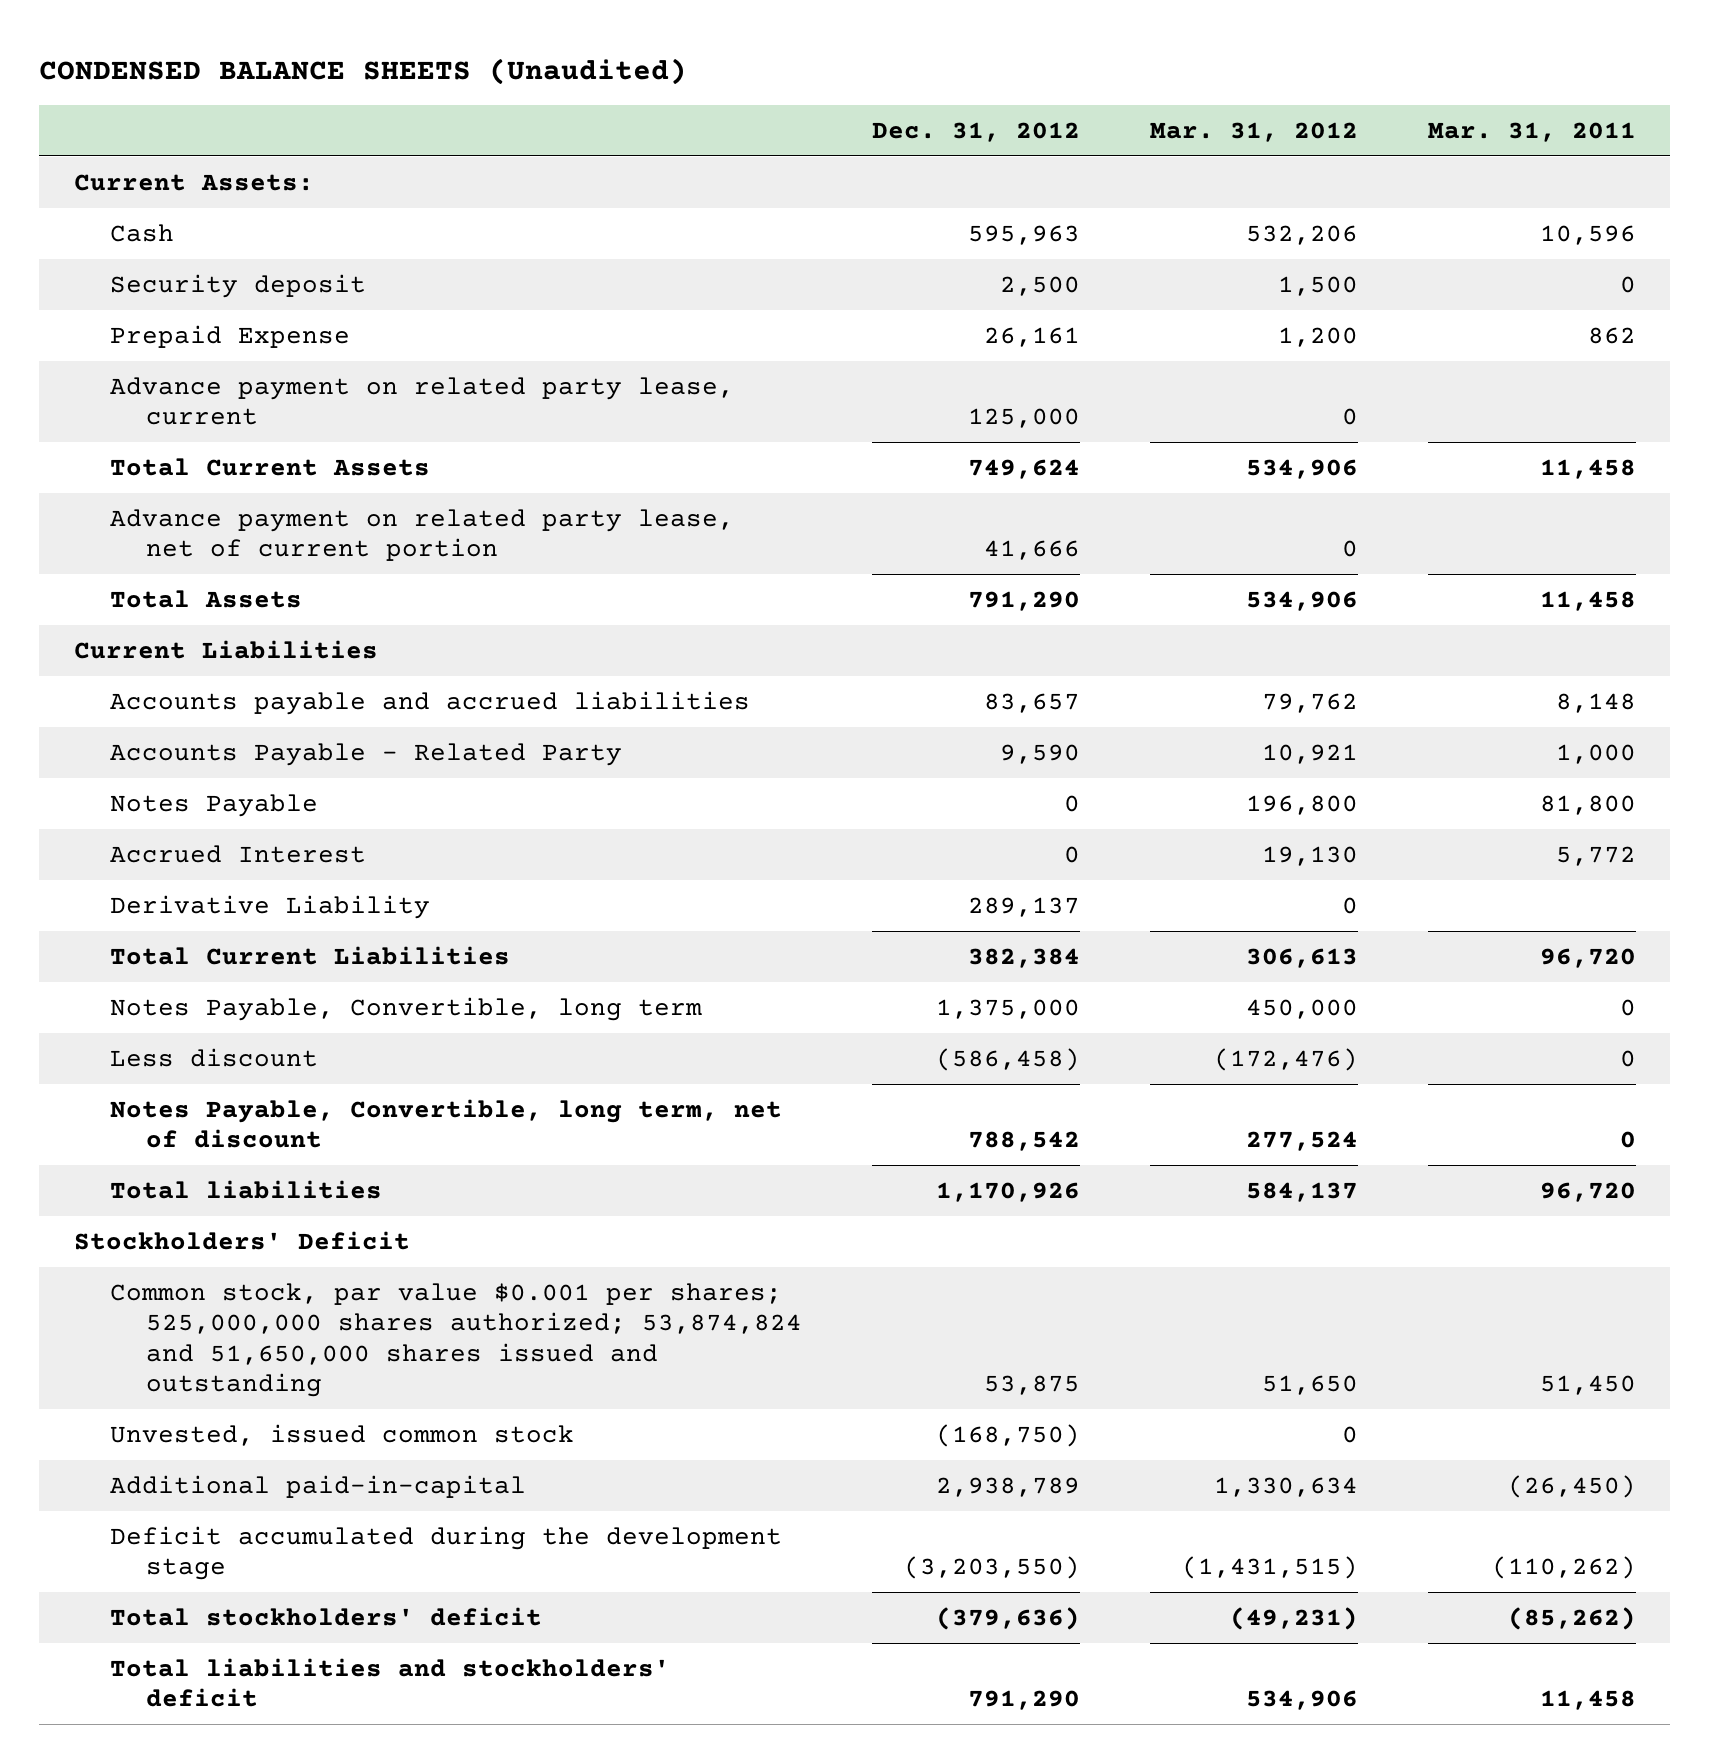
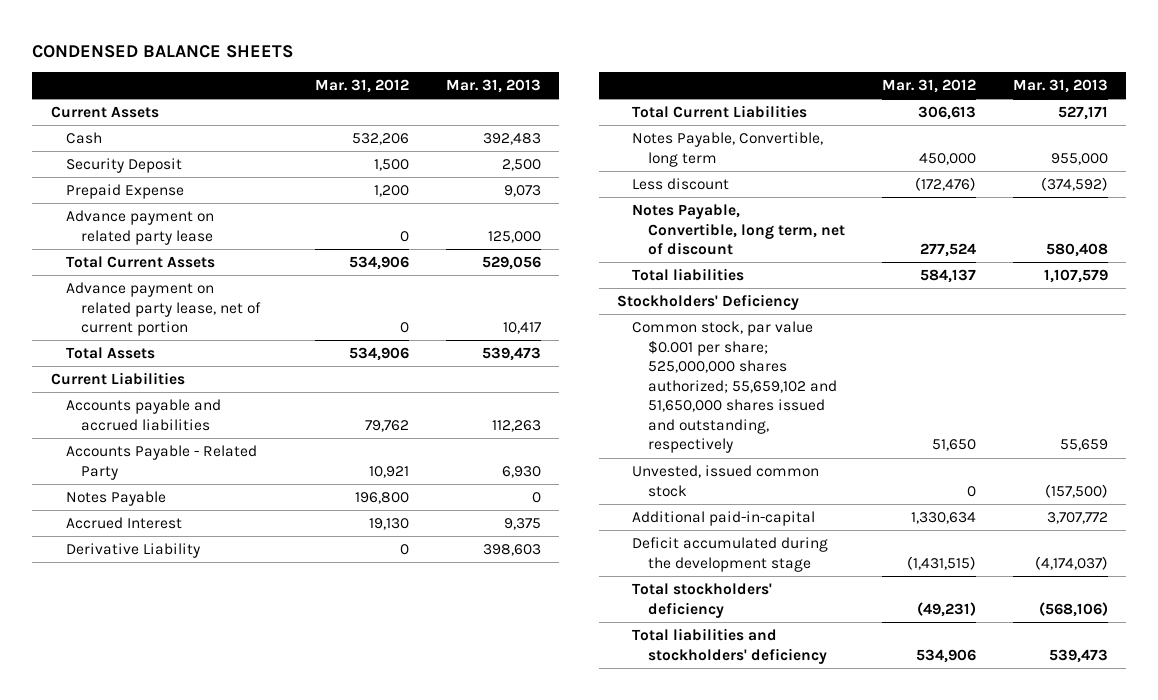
- CONDENSED BALANCE SHEETS (Unaudited)
+ CONDENSED BALANCE SHEETS
- | Dec. 31, 2012 | Mar. 31, 2012 | Mar. 31, 2011
+ | Mar. 31, 2012 | Mar. 31, 2013
- Current Assets:
+ Current Assets
- Security deposit | 2,500 | 1,500 | 0
+ Security Deposit | 1,500 | 2,500
- Advance payment on related party lease, current | 125,000 | 0 |
+ Advance payment on related party lease | 0 | 125,000
- Stockholders' Deficit
- Common stock, par value $0.001 per shares; 525,000,000 shares authorized; 53,874,824 and 51,650,000 shares issued and outstanding | 53,875 | 51,650 | 51,450
+ Stockholders' Deficiency
+ Common stock, par value $0.001 per share; 525,000,000 shares authorized; 55,659,102 and 51,650,000 shares issued and outstanding, respectively | 51,650 | 55,659
- Total stockholders' deficit | (379,636) | (49,231) | (85,262)
- Total liabilities and stockholders' deficit | 791,290 | 534,906 | 11,458
+ Total stockholders' deficiency | (49,231) | (568,106)
+ Total liabilities and stockholders' deficiency | 534,906 | 539,473

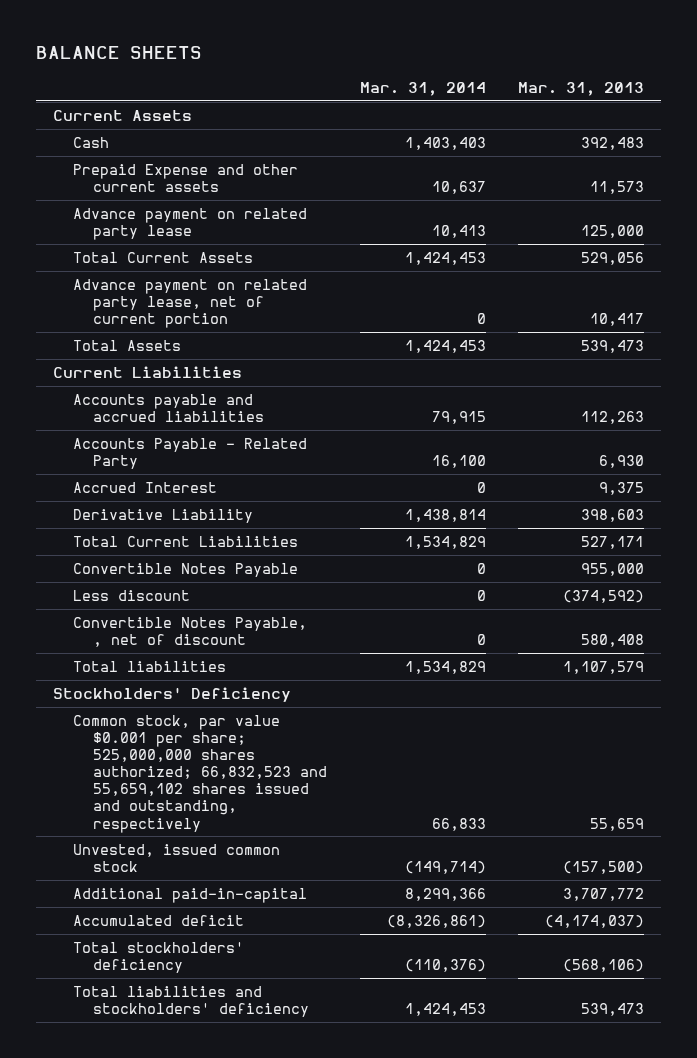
- CONDENSED BALANCE SHEETS
+ BALANCE SHEETS
- | Mar. 31, 2012 | Mar. 31, 2013
+ | Mar. 31, 2014 | Mar. 31, 2013
- Security Deposit | 1,500 | 2,500
- Prepaid Expense | 1,200 | 9,073
+ Prepaid Expense and other current assets | 10,637 | 11,573
- Notes Payable | 196,800 | 0
- Notes Payable, Convertible, long term | 450,000 | 955,000
+ Convertible Notes Payable | 0 | 955,000
- Notes Payable, Convertible, long term, net of discount | 277,524 | 580,408
+ Convertible Notes Payable, , net of discount | 0 | 580,408
- Common stock, par value $0.001 per share; 525,000,000 shares authorized; 55,659,102 and 51,650,000 shares issued and outstanding, respectively | 51,650 | 55,659
+ Common stock, par value $0.001 per share; 525,000,000 shares authorized; 66,832,523 and 55,659,102 shares issued and outstanding, respectively | 66,833 | 55,659
- Deficit accumulated during the development stage | (1,431,515) | (4,174,037)
+ Accumulated deficit | (8,326,861) | (4,174,037)

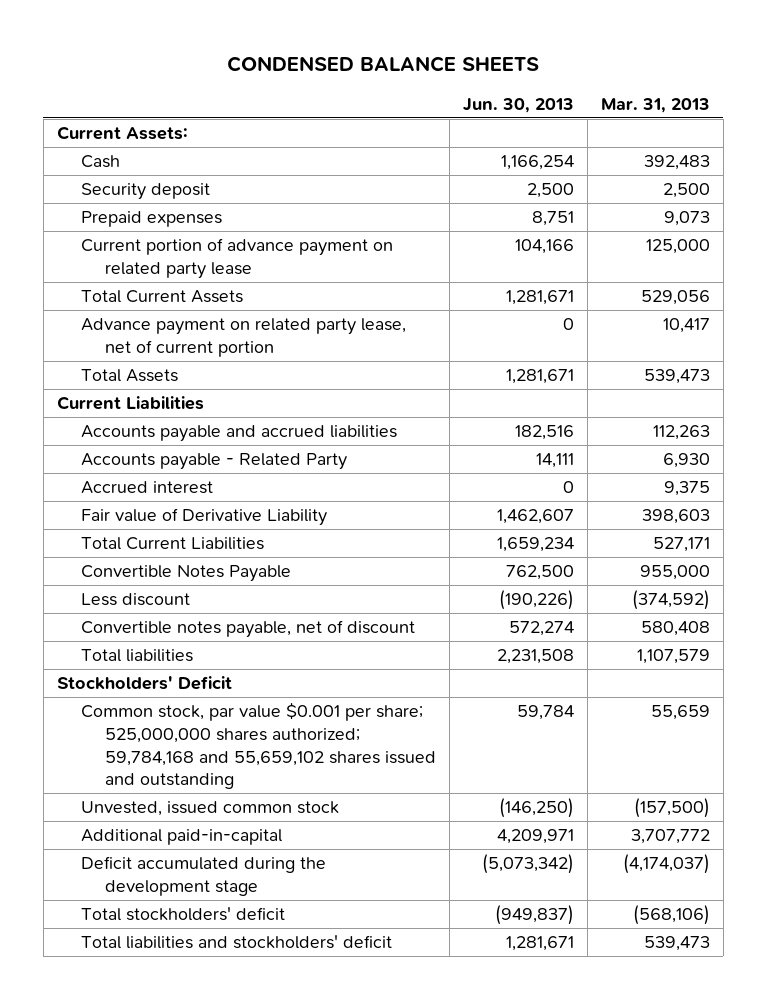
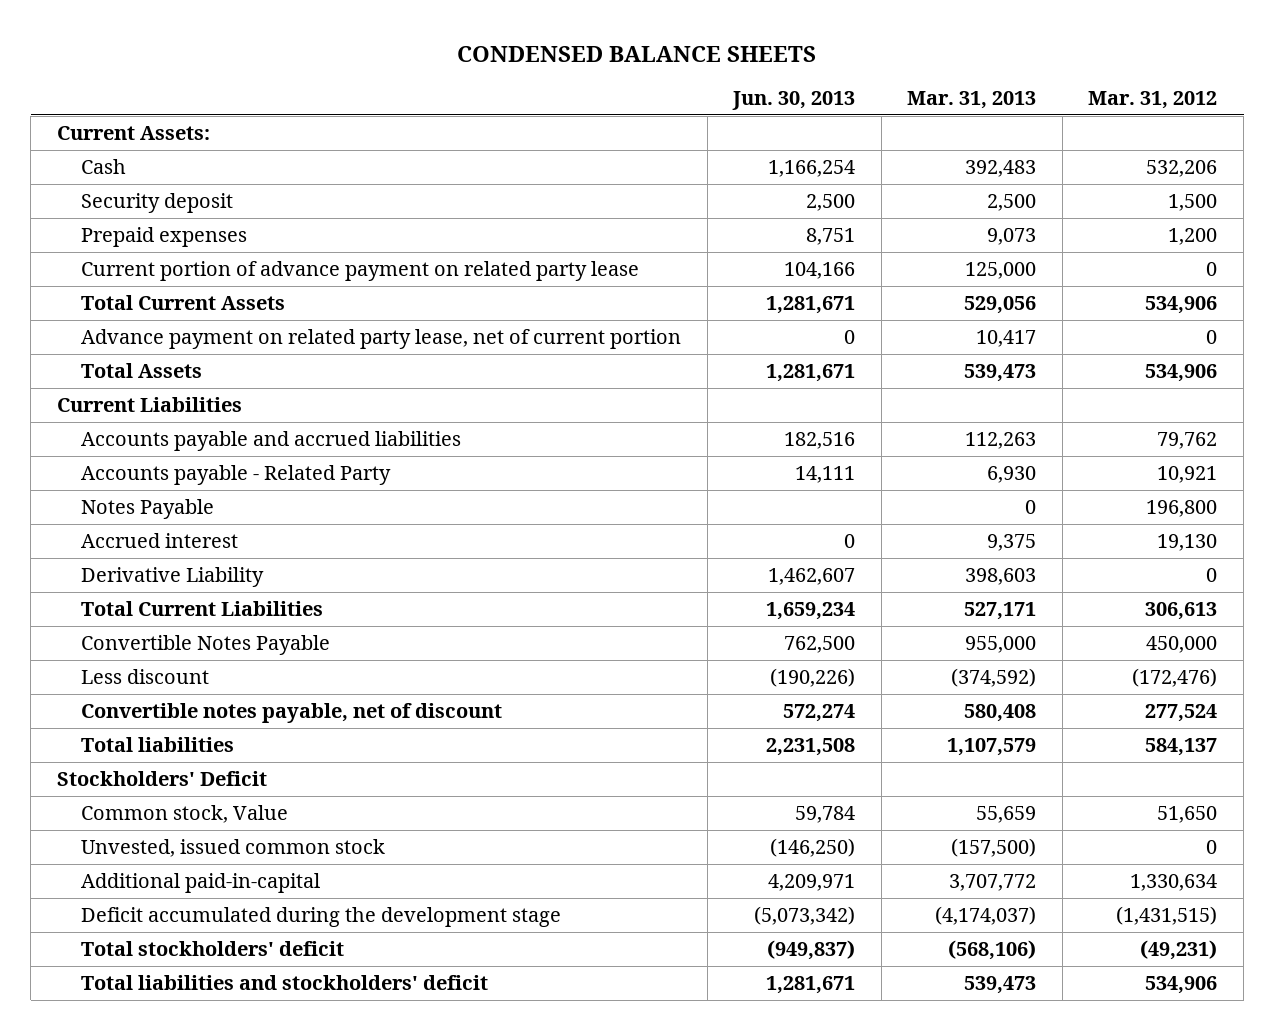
- | Jun. 30, 2013 | Mar. 31, 2013
+ | Jun. 30, 2013 | Mar. 31, 2013 | Mar. 31, 2012
+ Notes Payable | | 0 | 196,800
- Fair value of Derivative Liability | 1,462,607 | 398,603
+ Derivative Liability | 1,462,607 | 398,603 | 0
- Common stock, par value $0.001 per share; 525,000,000 shares authorized; 59,784,168 and 55,659,102 shares issued and outstanding | 59,784 | 55,659
+ Common stock, Value | 59,784 | 55,659 | 51,650

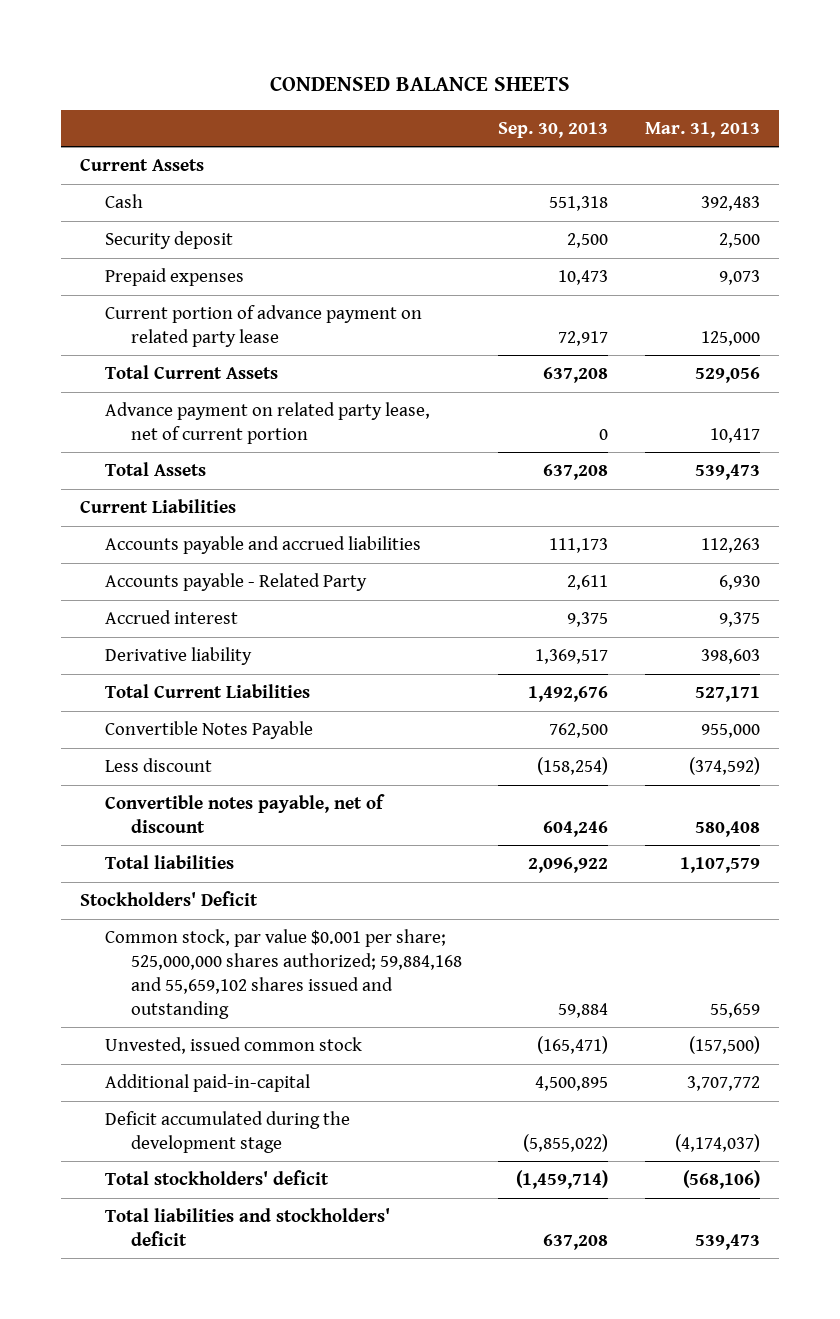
- | Jun. 30, 2013 | Mar. 31, 2013 | Mar. 31, 2012
+ | Sep. 30, 2013 | Mar. 31, 2013
- Current Assets:
+ Current Assets
- Notes Payable | | 0 | 196,800
- Derivative Liability | 1,462,607 | 398,603 | 0
+ Derivative liability | 1,369,517 | 398,603
- Common stock, Value | 59,784 | 55,659 | 51,650
+ Common stock, par value $0.001 per share; 525,000,000 shares authorized; 59,884,168 and 55,659,102 shares issued and outstanding | 59,884 | 55,659

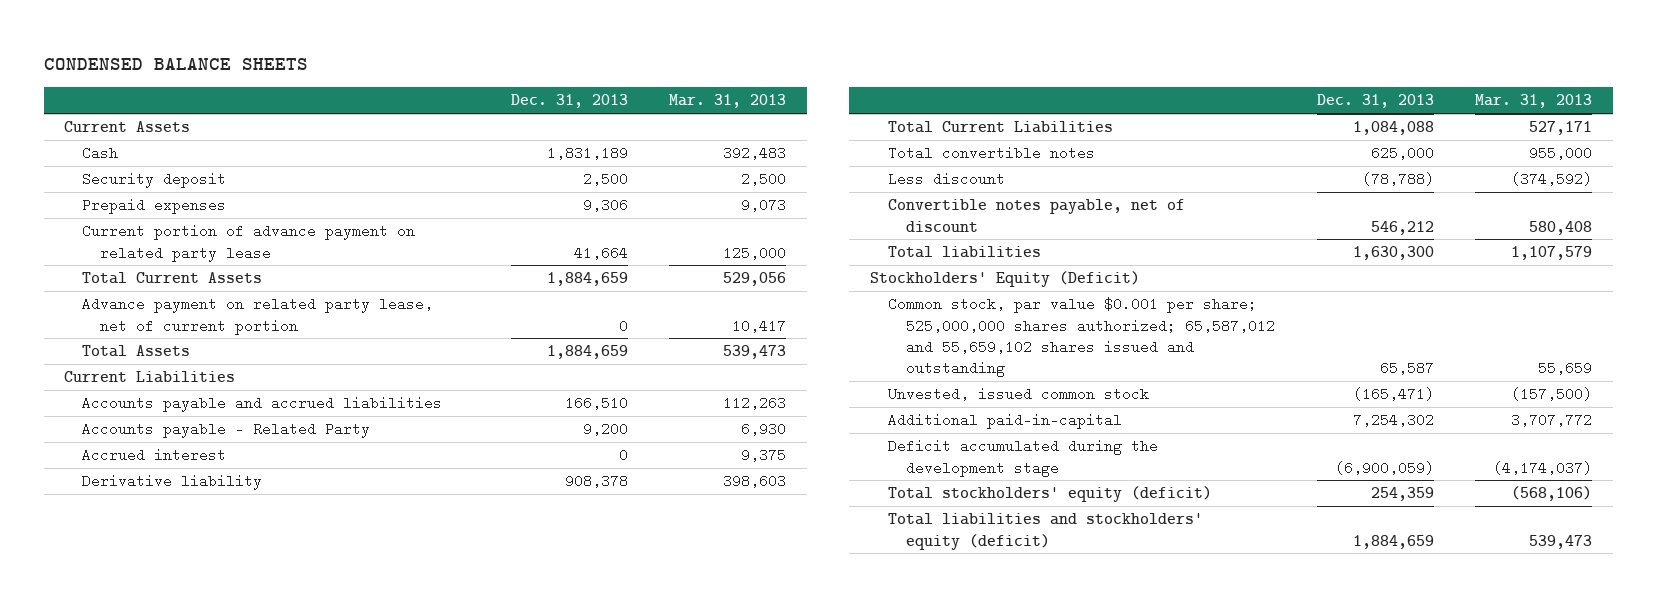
- | Sep. 30, 2013 | Mar. 31, 2013
+ | Dec. 31, 2013 | Mar. 31, 2013
- Convertible Notes Payable | 762,500 | 955,000
+ Total convertible notes | 625,000 | 955,000
- Stockholders' Deficit
- Common stock, par value $0.001 per share; 525,000,000 shares authorized; 59,884,168 and 55,659,102 shares issued and outstanding | 59,884 | 55,659
+ Stockholders' Equity (Deficit)
+ Common stock, par value $0.001 per share; 525,000,000 shares authorized; 65,587,012 and 55,659,102 shares issued and outstanding | 65,587 | 55,659
- Total stockholders' deficit | (1,459,714) | (568,106)
- Total liabilities and stockholders' deficit | 637,208 | 539,473
+ Total stockholders' equity (deficit) | 254,359 | (568,106)
+ Total liabilities and stockholders' equity (deficit) | 1,884,659 | 539,473

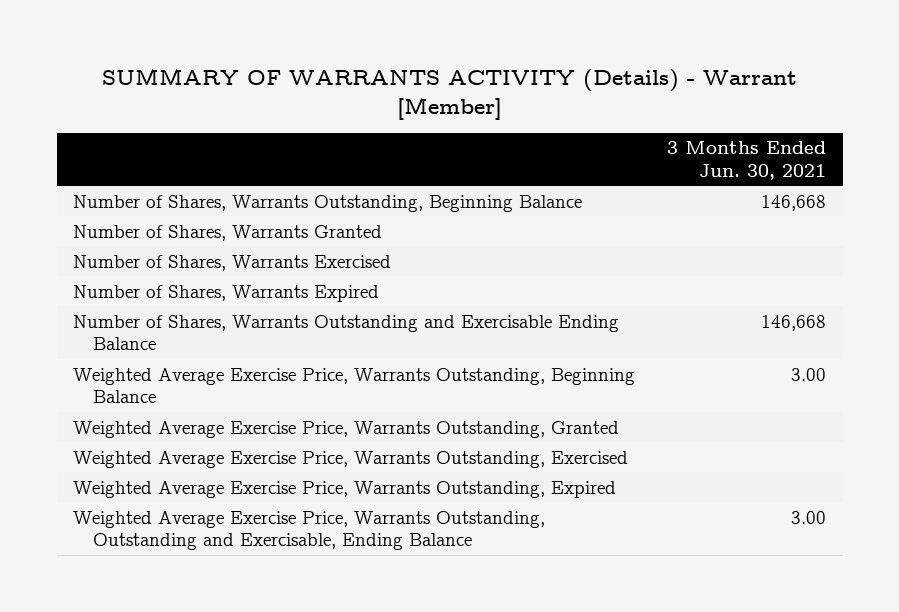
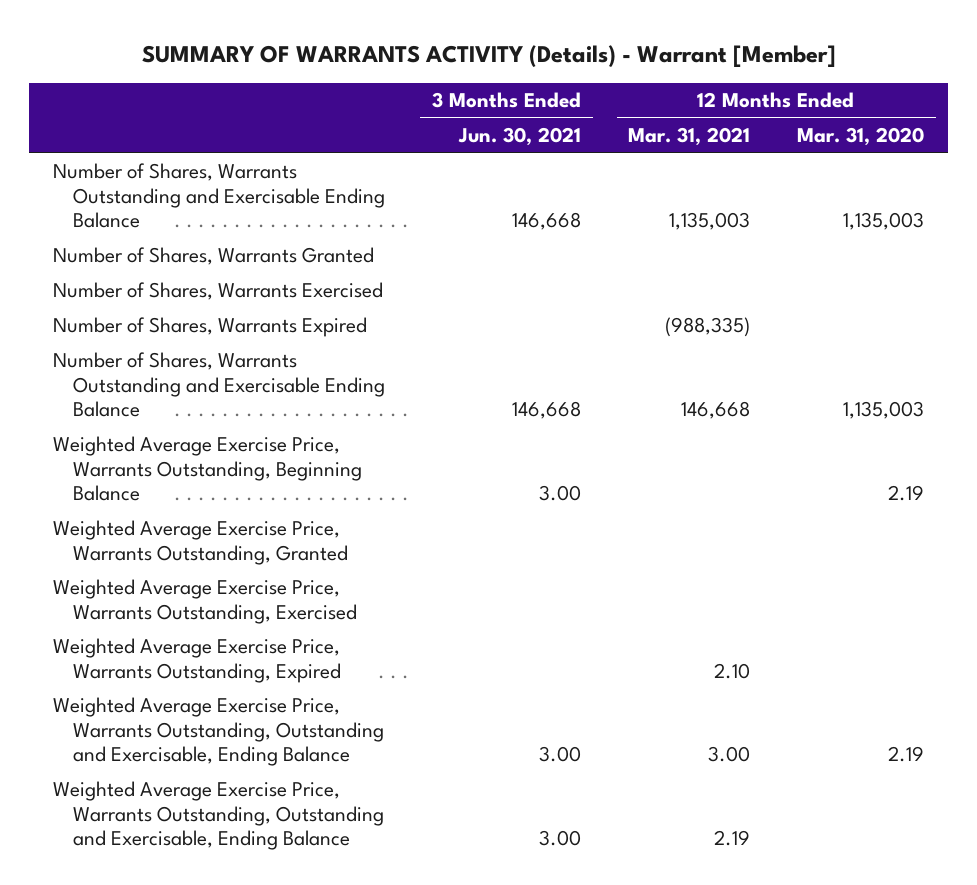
- | 3 Months Ended Jun. 30, 2021
+ | 3 Months Ended Jun. 30, 2021 | 12 Months Ended Mar. 31, 2021 | 12 Months Ended Mar. 31, 2020
- Number of Shares, Warrants Outstanding, Beginning Balance | 146,668
+ Number of Shares, Warrants Outstanding and Exercisable Ending Balance | 146,668 | 1,135,003 | 1,135,003
+ Weighted Average Exercise Price, Warrants Outstanding, Outstanding and Exercisable, Ending Balance | 3.00 | 2.19 |

